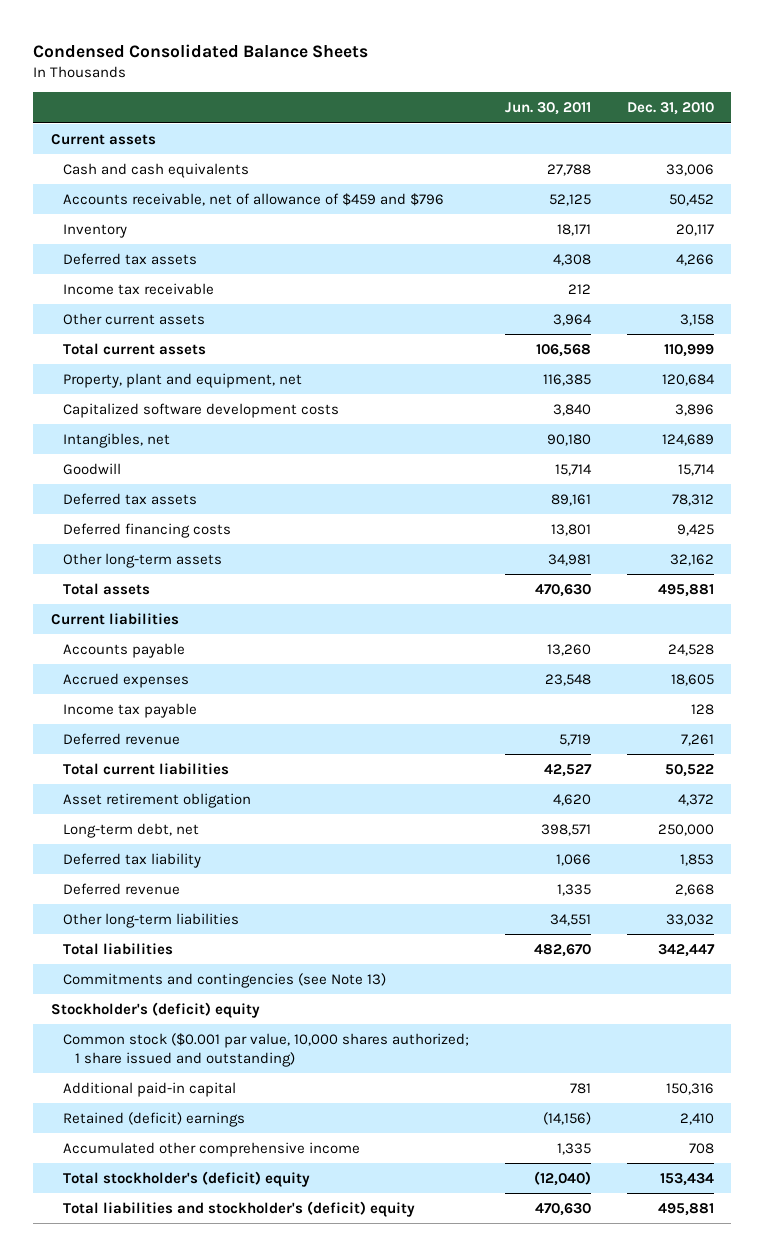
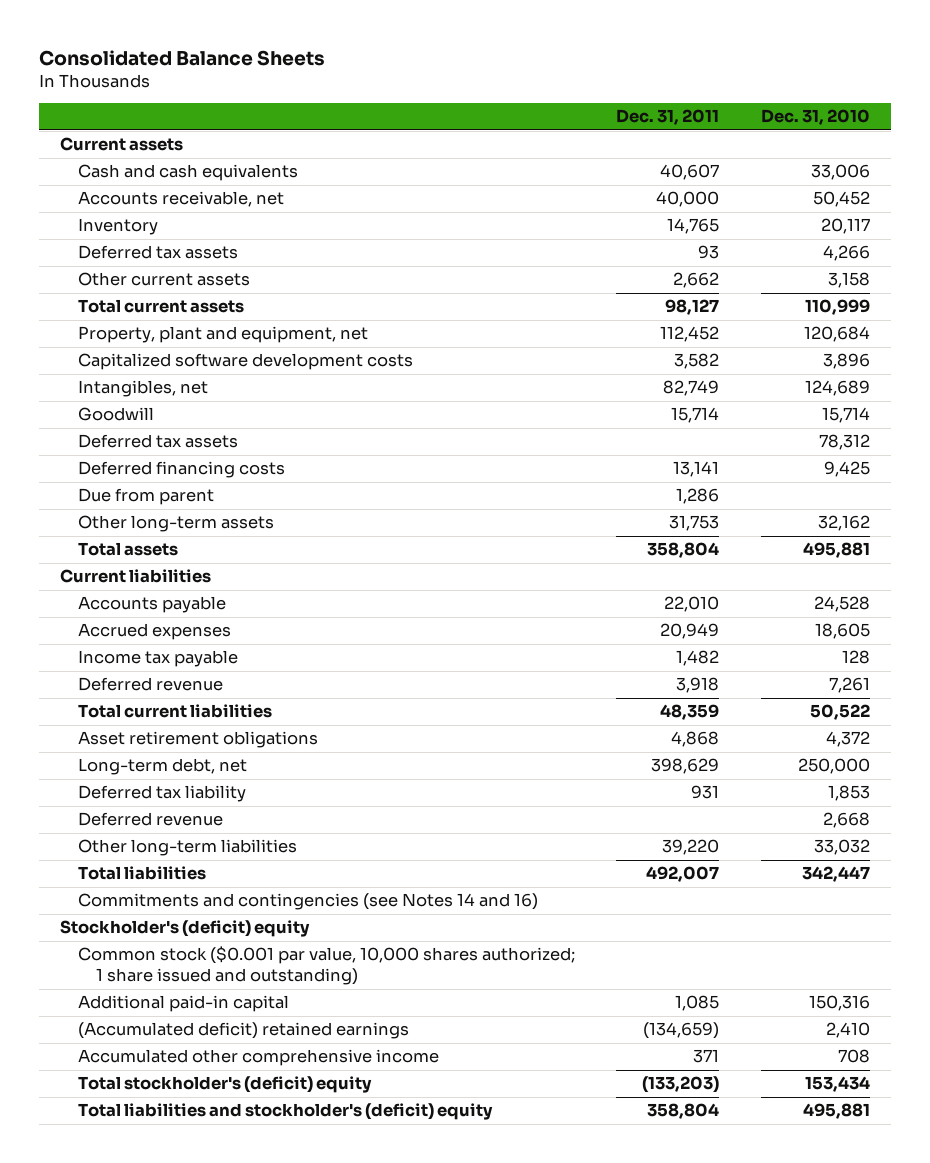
- Condensed Consolidated Balance Sheets
+ Consolidated Balance Sheets
- | Jun. 30, 2011 | Dec. 31, 2010
+ | Dec. 31, 2011 | Dec. 31, 2010
- Accounts receivable, net of allowance of $459 and $796 | 52,125 | 50,452
+ Accounts receivable, net | 40,000 | 50,452
- Income tax receivable | 212 |
+ Due from parent | 1,286 |
- Asset retirement obligation | 4,620 | 4,372
+ Asset retirement obligations | 4,868 | 4,372
- Commitments and contingencies (see Note 13)
+ Commitments and contingencies (see Notes 14 and 16)
- Retained (deficit) earnings | (14,156) | 2,410
+ (Accumulated deficit) retained earnings | (134,659) | 2,410

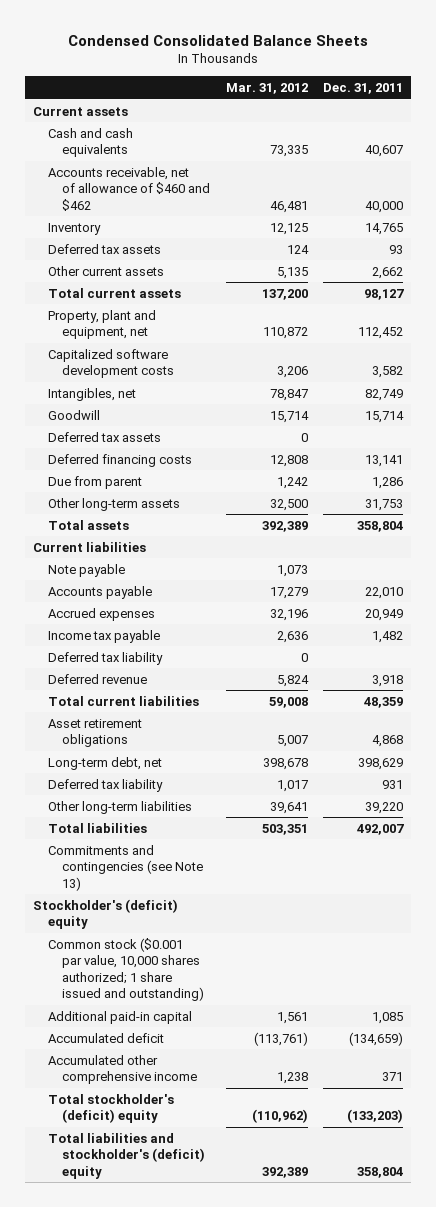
- Consolidated Balance Sheets
+ Condensed Consolidated Balance Sheets
- | Dec. 31, 2011 | Dec. 31, 2010
+ | Mar. 31, 2012 | Dec. 31, 2011
- Accounts receivable, net | 40,000 | 50,452
+ Accounts receivable, net of allowance of $460 and $462 | 46,481 | 40,000
+ Note payable | 1,073 |
+ Deferred tax liability | 0 |
- Deferred revenue | | 2,668
- Commitments and contingencies (see Notes 14 and 16)
+ Commitments and contingencies (see Note 13)
- (Accumulated deficit) retained earnings | (134,659) | 2,410
+ Accumulated deficit | (113,761) | (134,659)

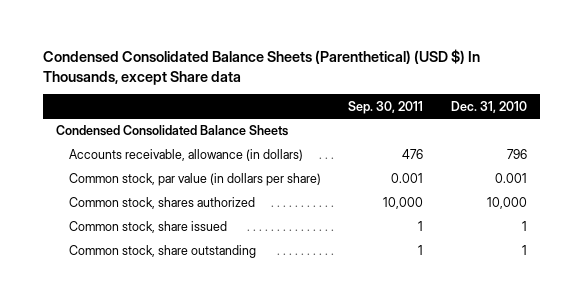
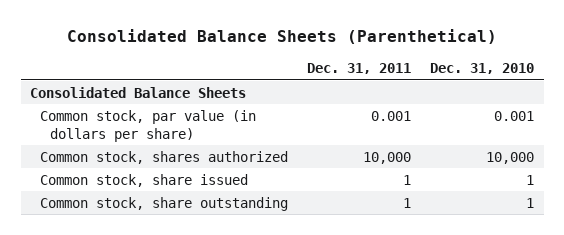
- Condensed Consolidated Balance Sheets (Parenthetical) (USD $) In Thousands, except Share data
+ Consolidated Balance Sheets (Parenthetical)
- | Sep. 30, 2011 | Dec. 31, 2010
+ | Dec. 31, 2011 | Dec. 31, 2010
- Condensed Consolidated Balance Sheets
- Accounts receivable, allowance (in dollars) | 476 | 796
+ Consolidated Balance Sheets

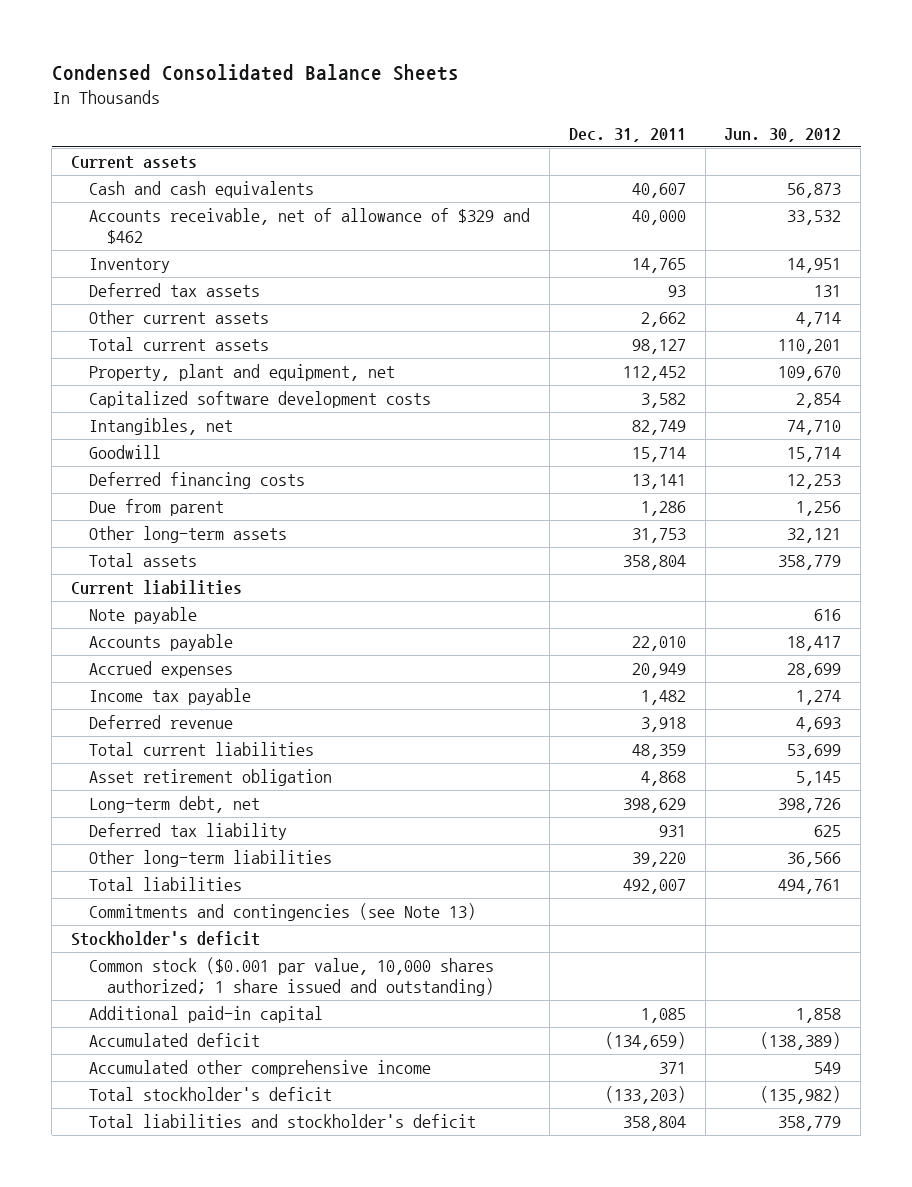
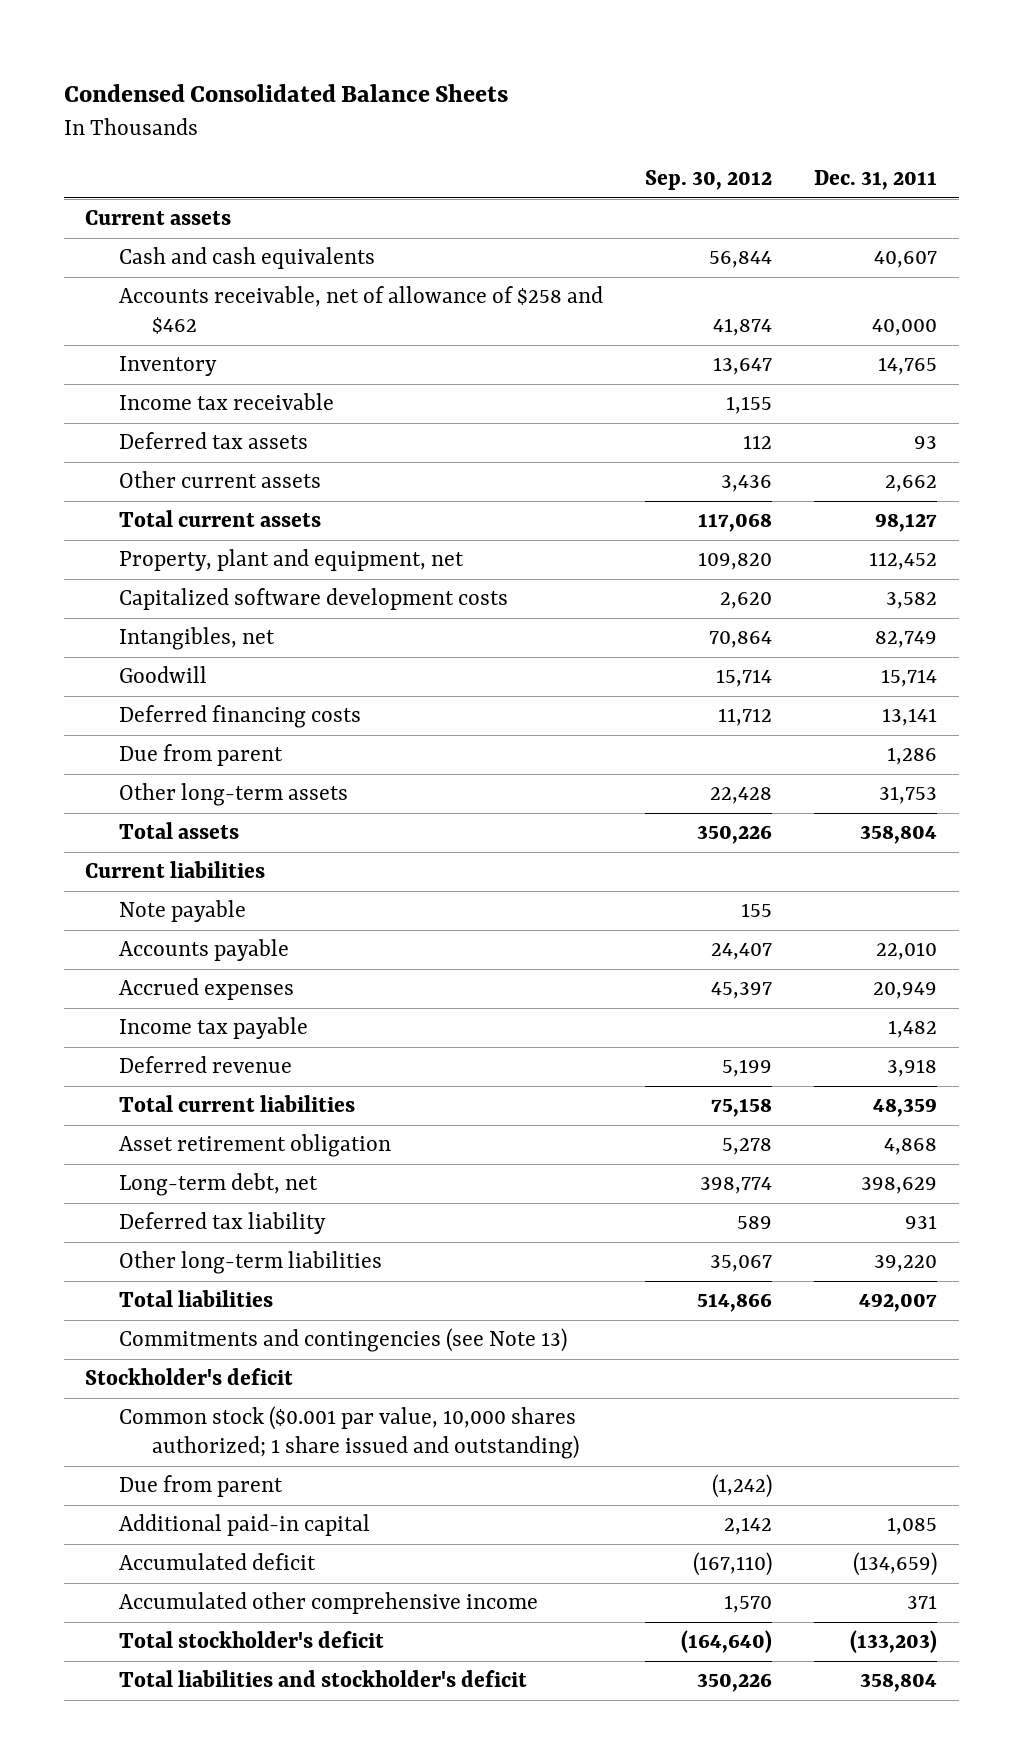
- | Dec. 31, 2011 | Jun. 30, 2012
+ | Sep. 30, 2012 | Dec. 31, 2011
- Accounts receivable, net of allowance of $329 and $462 | 40,000 | 33,532
+ Accounts receivable, net of allowance of $258 and $462 | 41,874 | 40,000
+ Income tax receivable | 1,155 |
+ Due from parent | (1,242) |

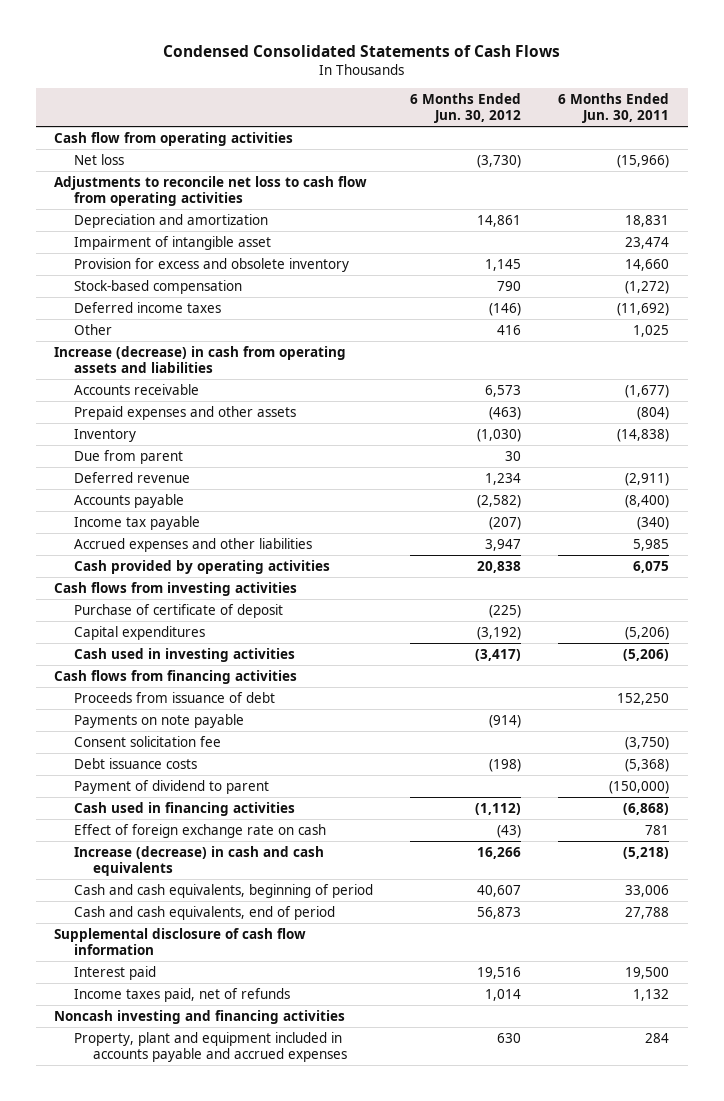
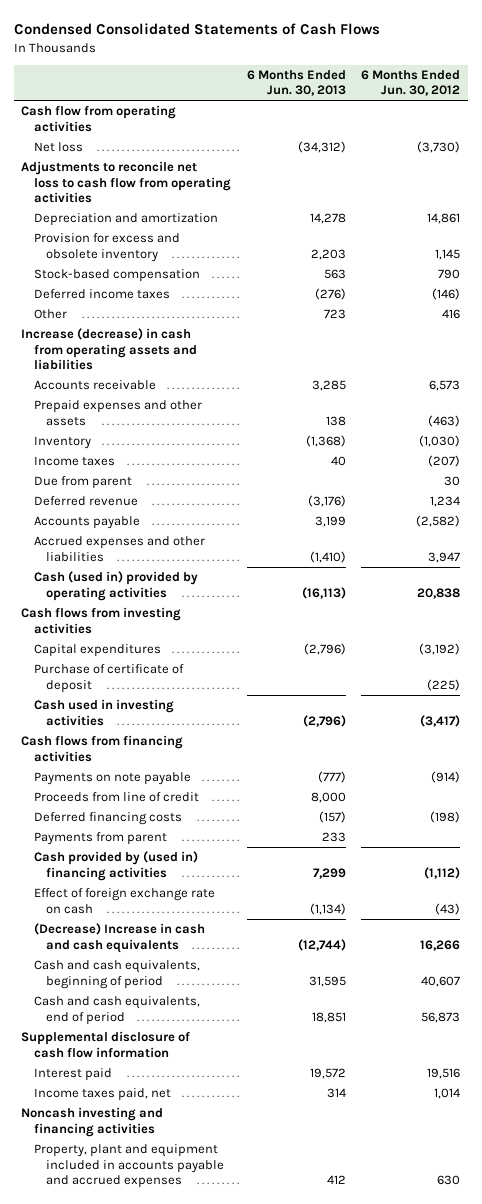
- | 6 Months Ended Jun. 30, 2012 | 6 Months Ended Jun. 30, 2011
+ | 6 Months Ended Jun. 30, 2013 | 6 Months Ended Jun. 30, 2012
- Impairment of intangible asset | | 23,474
+ Income taxes | 40 | (207)
- Income tax payable | (207) | (340)
- Cash provided by operating activities | 20,838 | 6,075
+ Cash (used in) provided by operating activities | (16,113) | 20,838
moved down: Purchase of certificate of deposit | | (225)
- Proceeds from issuance of debt | | 152,250
- Consent solicitation fee | | (3,750)
- Debt issuance costs | (198) | (5,368)
- Payment of dividend to parent | | (150,000)
- Cash used in financing activities | (1,112) | (6,868)
+ Proceeds from line of credit | 8,000 |
+ Deferred financing costs | (157) | (198)
+ Payments from parent | 233 |
+ Cash provided by (used in) financing activities | 7,299 | (1,112)
- Increase (decrease) in cash and cash equivalents | 16,266 | (5,218)
+ (Decrease) Increase in cash and cash equivalents | (12,744) | 16,266
- Income taxes paid, net of refunds | 1,014 | 1,132
+ Income taxes paid, net | 314 | 1,014

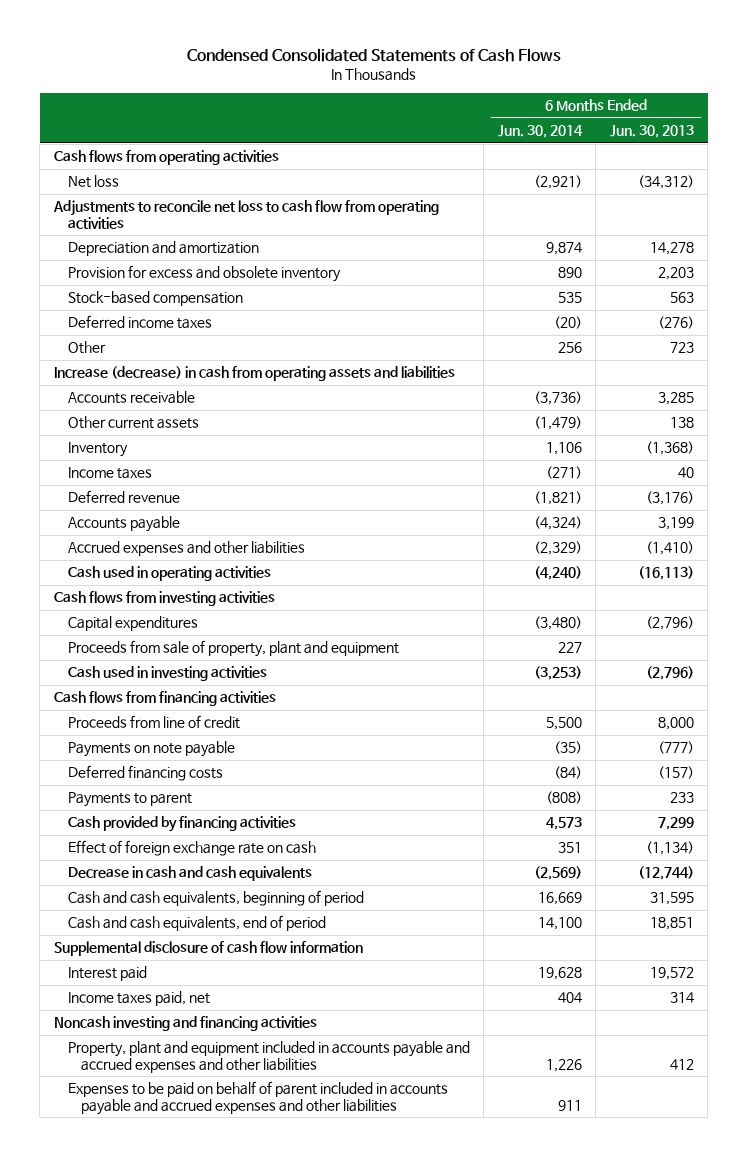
- | 6 Months Ended Jun. 30, 2013 | 6 Months Ended Jun. 30, 2012
+ | 6 Months Ended Jun. 30, 2014 | 6 Months Ended Jun. 30, 2013
- Cash flow from operating activities
+ Cash flows from operating activities
- Prepaid expenses and other assets | 138 | (463)
+ Other current assets | (1,479) | 138
- Due from parent | | 30
- Cash (used in) provided by operating activities | (16,113) | 20,838
+ Cash used in operating activities | (4,240) | (16,113)
- Purchase of certificate of deposit | | (225)
+ Proceeds from sale of property, plant and equipment | 227 |
moved down: Payments on note payable | (35) | (777)
- Payments from parent | 233 |
- Cash provided by (used in) financing activities | 7,299 | (1,112)
+ Payments to parent | (808) | 233
+ Cash provided by financing activities | 4,573 | 7,299
- (Decrease) Increase in cash and cash equivalents | (12,744) | 16,266
+ Decrease in cash and cash equivalents | (2,569) | (12,744)
- Property, plant and equipment included in accounts payable and accrued expenses | 412 | 630
+ Property, plant and equipment included in accounts payable and accrued expenses and other liabilities | 1,226 | 412
+ Expenses to be paid on behalf of parent included in accounts payable and accrued expenses and other liabilities | 911 |

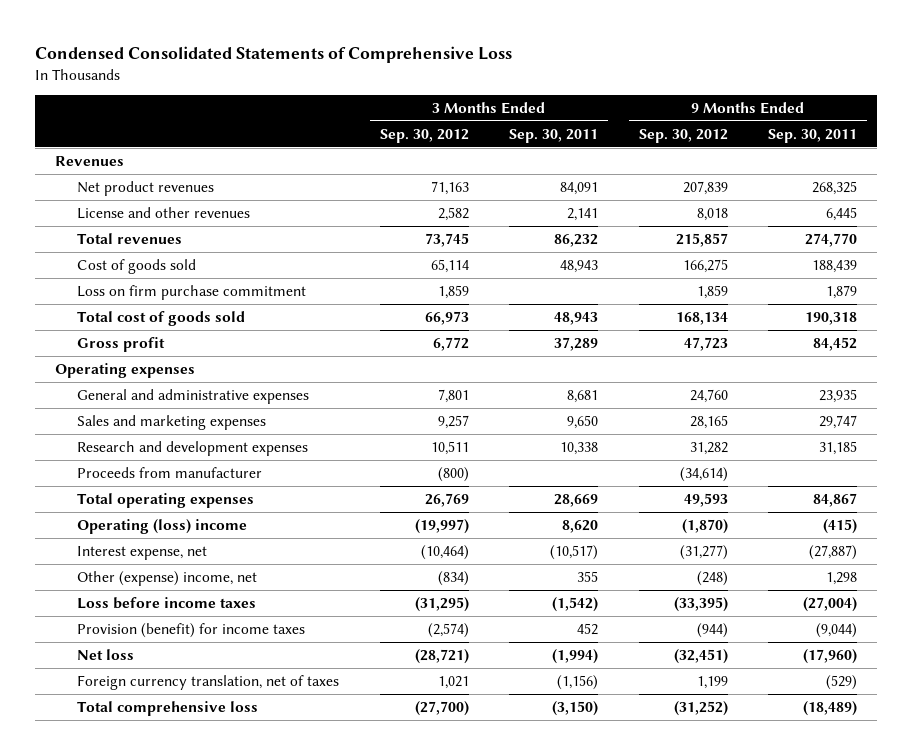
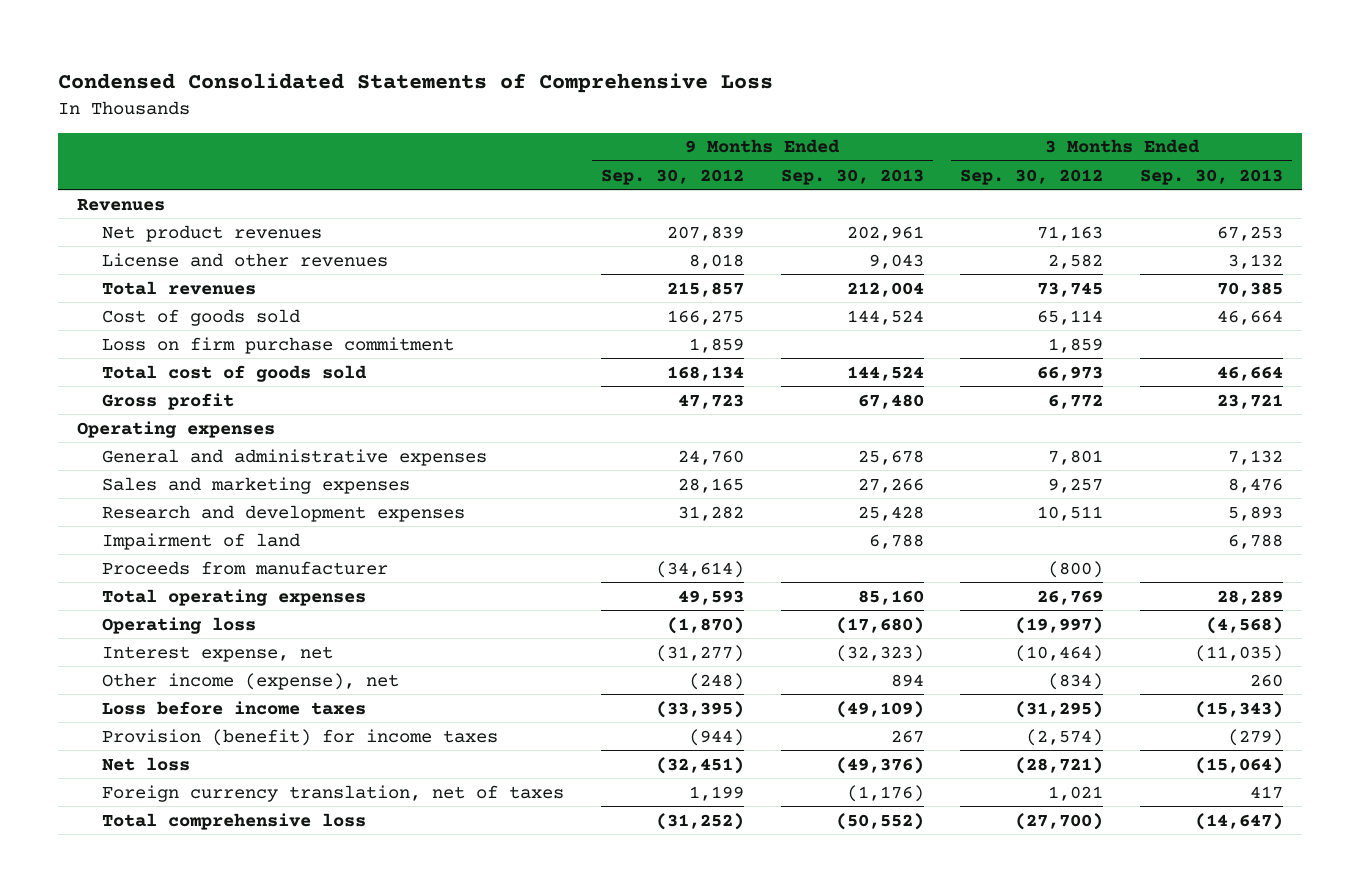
- | 3 Months Ended Sep. 30, 2012 | 3 Months Ended Sep. 30, 2011 | 9 Months Ended Sep. 30, 2012 | 9 Months Ended Sep. 30, 2011
+ | 9 Months Ended Sep. 30, 2012 | 9 Months Ended Sep. 30, 2013 | 3 Months Ended Sep. 30, 2012 | 3 Months Ended Sep. 30, 2013
+ Impairment of land | | 6,788 | | 6,788
- Operating (loss) income | (19,997) | 8,620 | (1,870) | (415)
+ Operating loss | (1,870) | (17,680) | (19,997) | (4,568)
- Other (expense) income, net | (834) | 355 | (248) | 1,298
+ Other income (expense), net | (248) | 894 | (834) | 260

